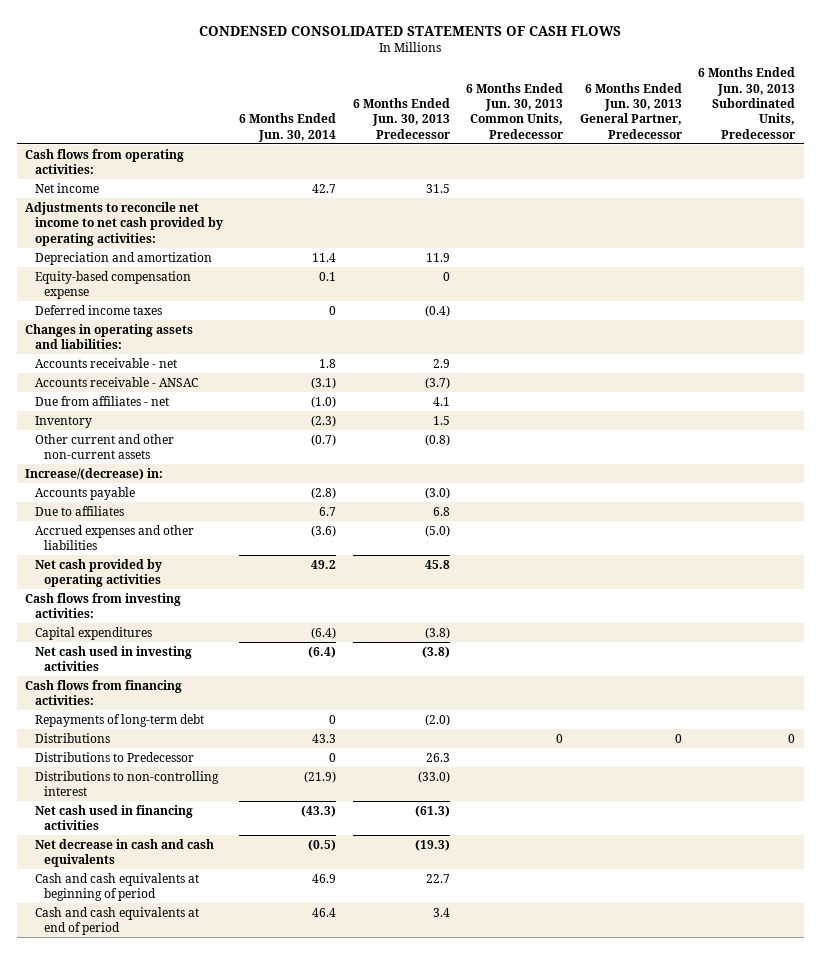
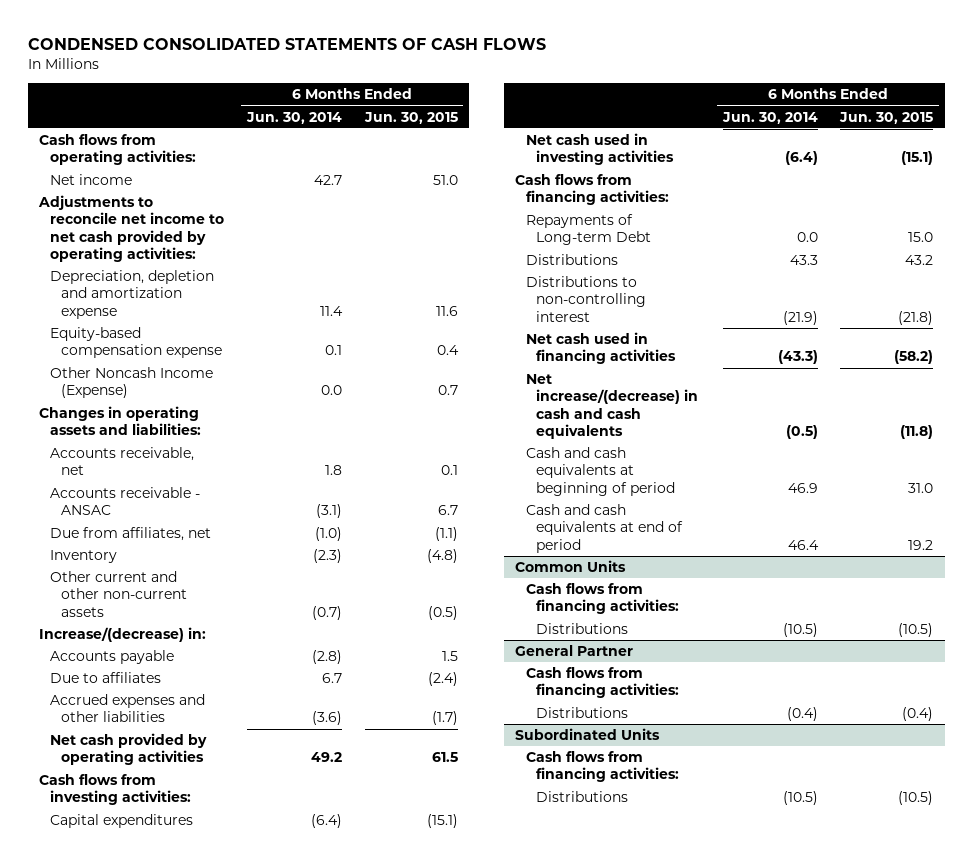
- | 6 Months Ended Jun. 30, 2014 | 6 Months Ended Jun. 30, 2013 Predecessor | 6 Months Ended Jun. 30, 2013 Common Units, Predecessor | 6 Months Ended Jun. 30, 2013 General Partner, Predecessor | 6 Months Ended Jun. 30, 2013 Subordinated Units, Predecessor
+ | 6 Months Ended Jun. 30, 2014 | 6 Months Ended Jun. 30, 2015
- Depreciation and amortization | 11.4 | 11.9 | | |
+ Depreciation, depletion and amortization expense | 11.4 | 11.6
- Deferred income taxes | 0 | (0.4) | | |
+ Other Noncash Income (Expense) | 0.0 | 0.7
- Accounts receivable - net | 1.8 | 2.9 | | |
+ Accounts receivable, net | 1.8 | 0.1
- Due from affiliates - net | (1.0) | 4.1 | | |
+ Due from affiliates, net | (1.0) | (1.1)
- Repayments of long-term debt | 0 | (2.0) | | |
+ Repayments of Long-term Debt | 0.0 | 15.0
- Distributions to Predecessor | 0 | 26.3 | | |
- Net decrease in cash and cash equivalents | (0.5) | (19.3) | | |
+ Net increase/(decrease) in cash and cash equivalents | (0.5) | (11.8)
+ Common Units
+ Cash flows from financing activities:
+ Distributions | (10.5) | (10.5)
+ General Partner
+ Cash flows from financing activities:
+ Distributions | (0.4) | (0.4)
+ Subordinated Units
+ Cash flows from financing activities:
+ Distributions | (10.5) | (10.5)

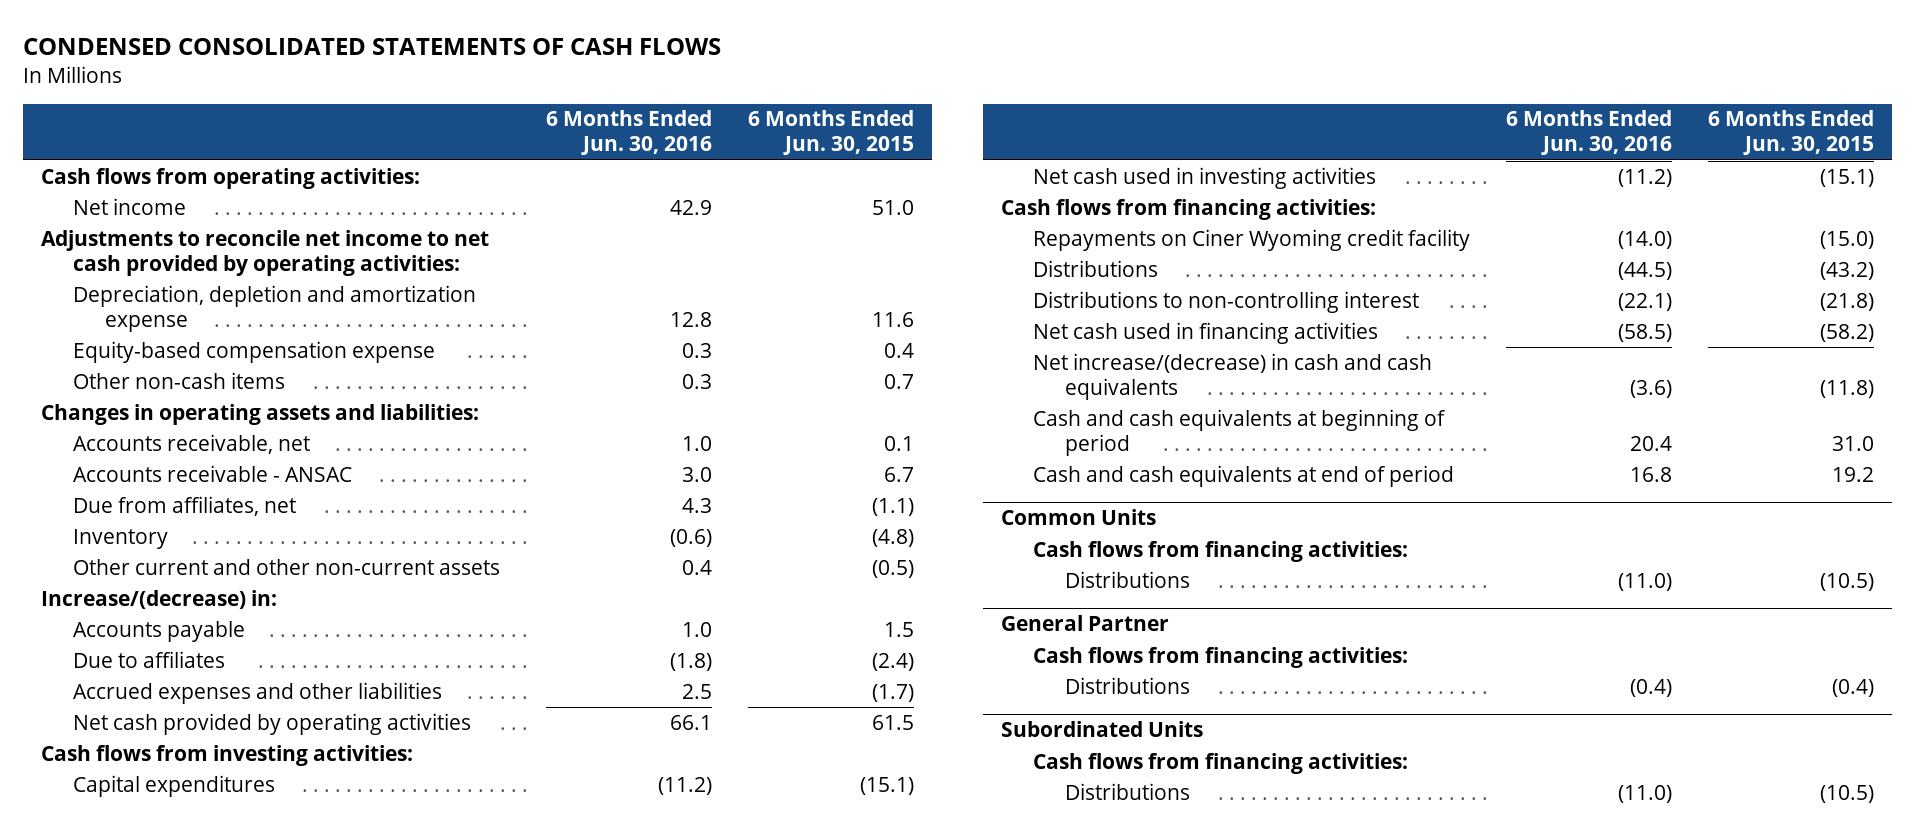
- | 6 Months Ended Jun. 30, 2014 | 6 Months Ended Jun. 30, 2015
+ | 6 Months Ended Jun. 30, 2016 | 6 Months Ended Jun. 30, 2015
- Other Noncash Income (Expense) | 0.0 | 0.7
+ Other non-cash items | 0.3 | 0.7
- Repayments of Long-term Debt | 0.0 | 15.0
- Distributions | 43.3 | 43.2
+ Repayments on Ciner Wyoming credit facility | (14.0) | (15.0)
+ Distributions | (44.5) | (43.2)

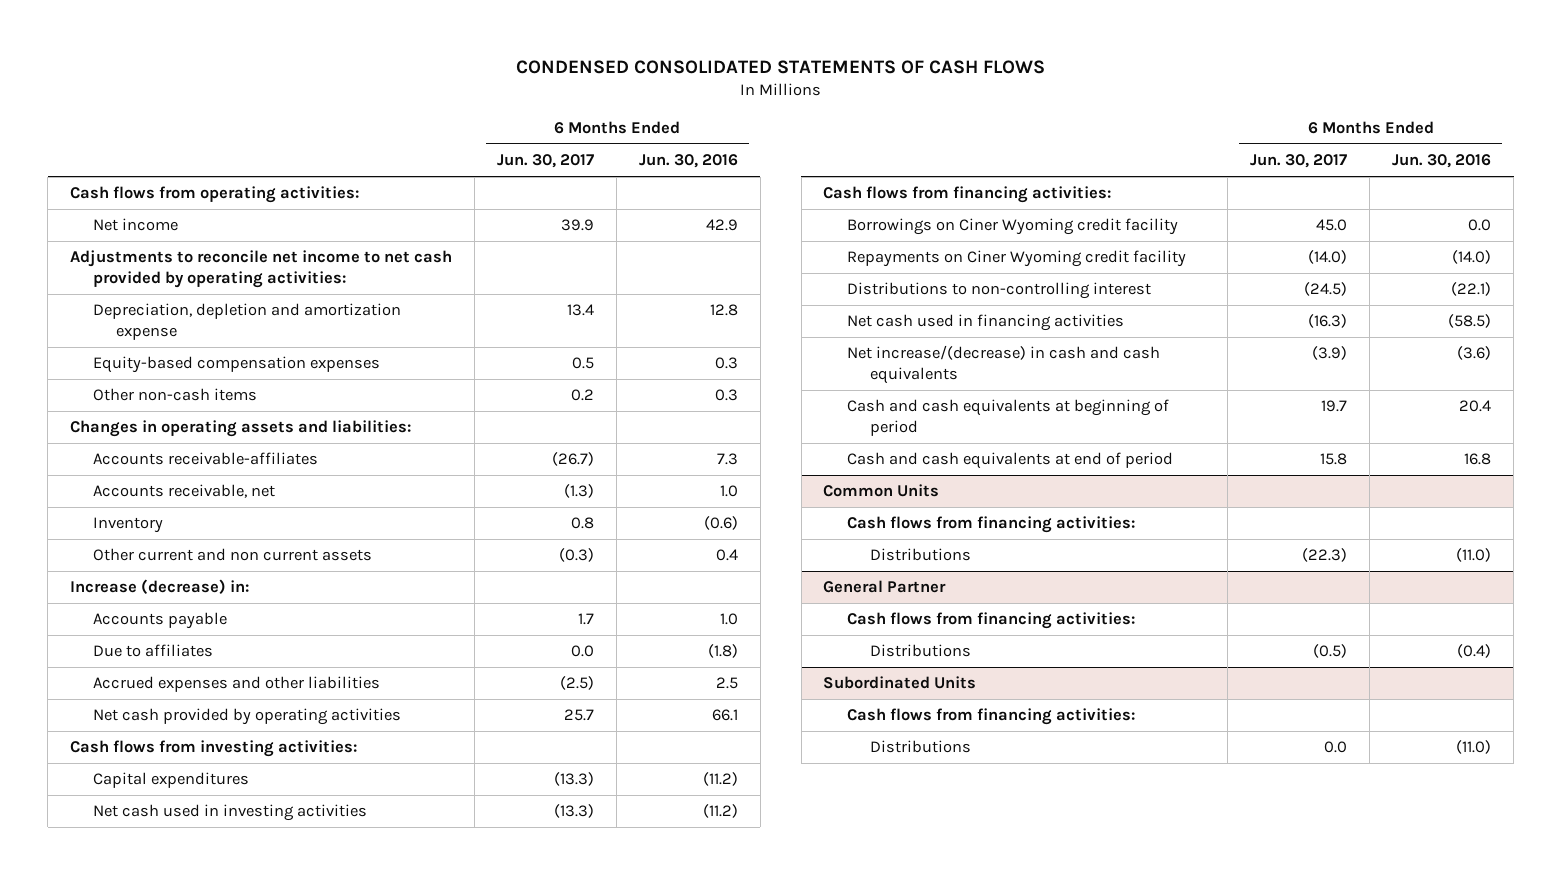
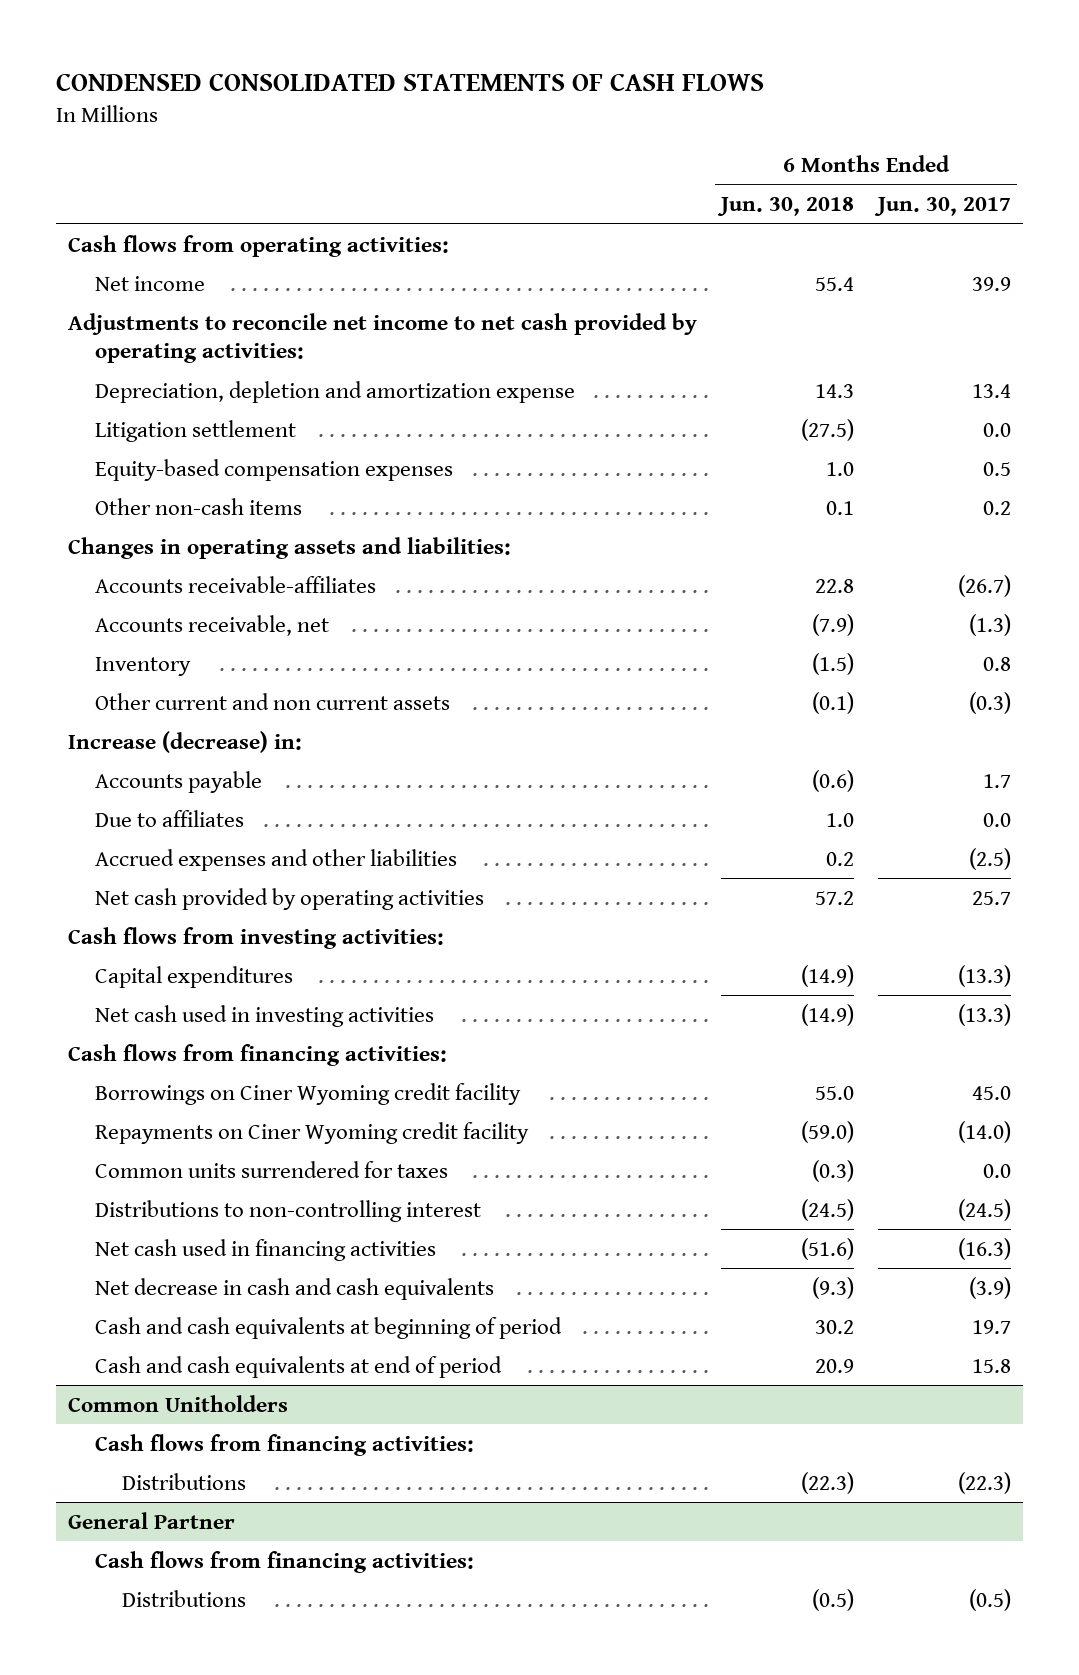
- | 6 Months Ended Jun. 30, 2017 | 6 Months Ended Jun. 30, 2016
+ | 6 Months Ended Jun. 30, 2018 | 6 Months Ended Jun. 30, 2017
+ Litigation settlement | (27.5) | 0.0
+ Common units surrendered for taxes | (0.3) | 0.0
- Net increase/(decrease) in cash and cash equivalents | (3.9) | (3.6)
+ Net decrease in cash and cash equivalents | (9.3) | (3.9)
- Common Units
+ Common Unitholders
- Subordinated Units
- Cash flows from financing activities:
- Distributions | 0.0 | (11.0)

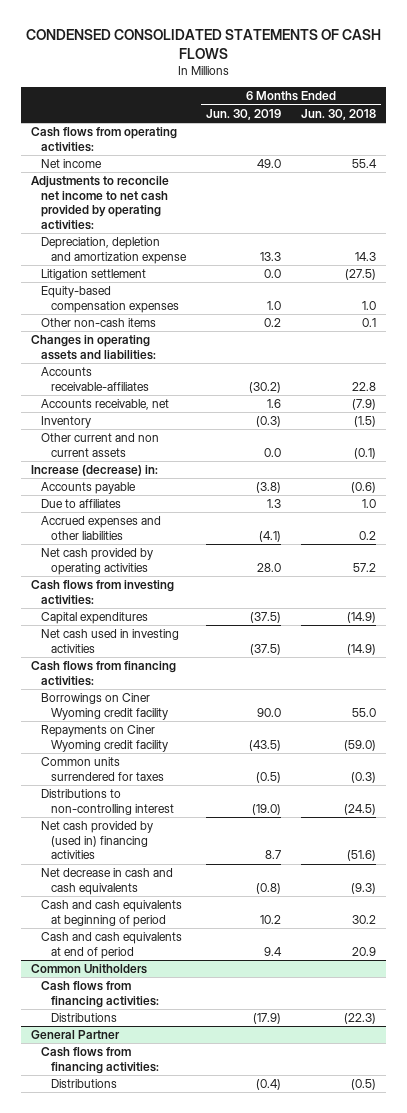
- | 6 Months Ended Jun. 30, 2018 | 6 Months Ended Jun. 30, 2017
+ | 6 Months Ended Jun. 30, 2019 | 6 Months Ended Jun. 30, 2018
- Net cash used in financing activities | (51.6) | (16.3)
+ Net cash provided by (used in) financing activities | 8.7 | (51.6)

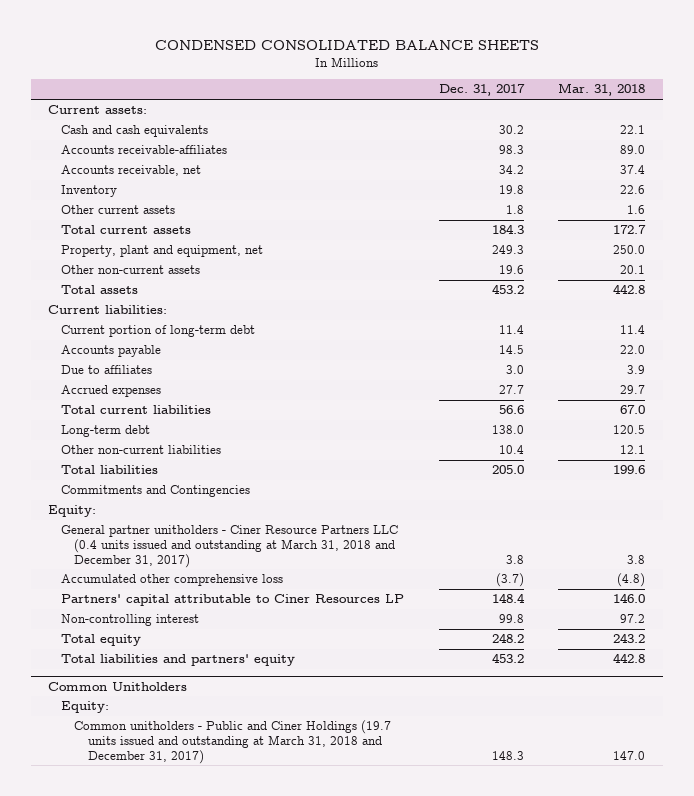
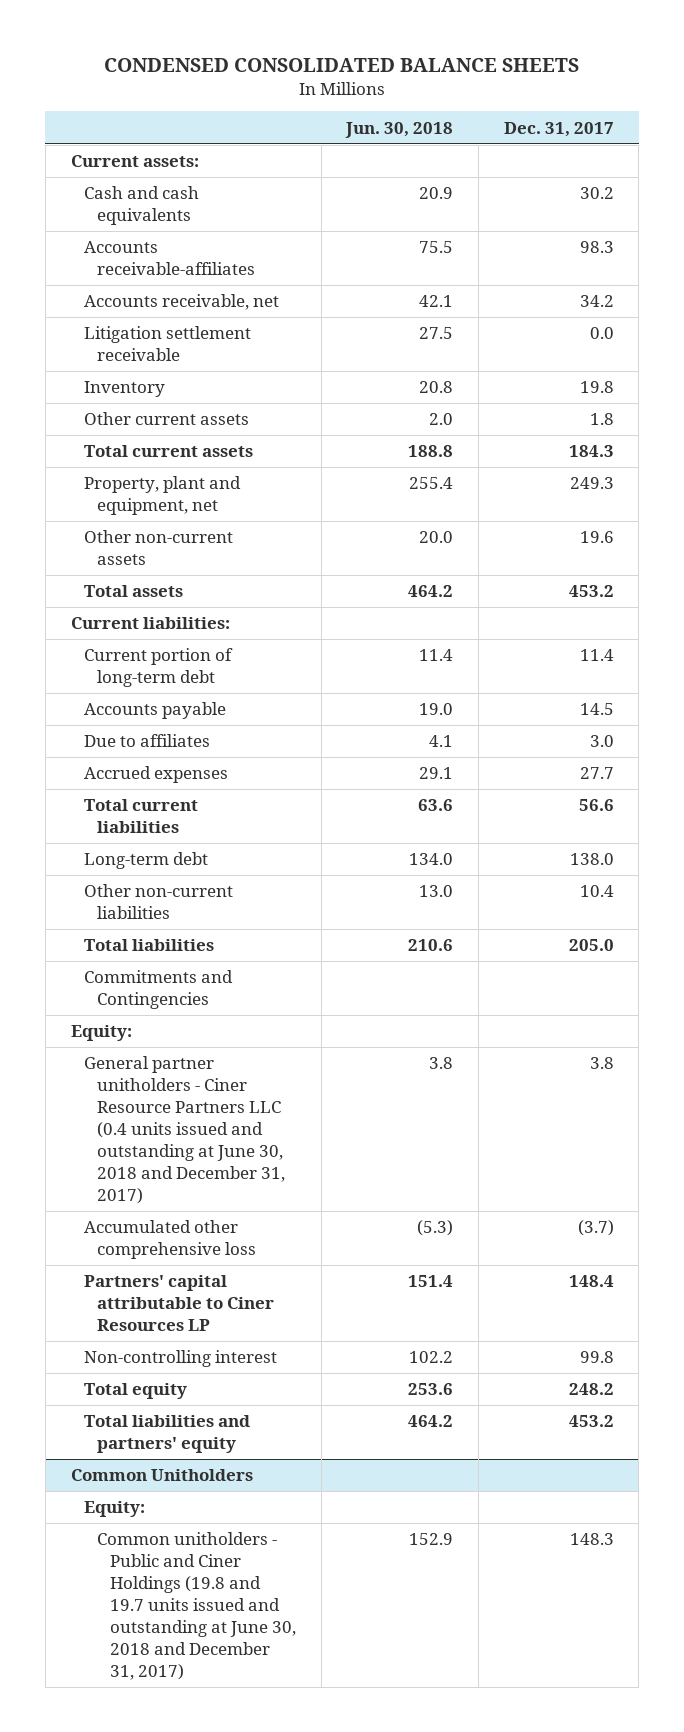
- | Dec. 31, 2017 | Mar. 31, 2018
+ | Jun. 30, 2018 | Dec. 31, 2017
+ Litigation settlement receivable | 27.5 | 0.0
- General partner unitholders - Ciner Resource Partners LLC (0.4 units issued and outstanding at March 31, 2018 and December 31, 2017) | 3.8 | 3.8
+ General partner unitholders - Ciner Resource Partners LLC (0.4 units issued and outstanding at June 30, 2018 and December 31, 2017) | 3.8 | 3.8
@ Common Unitholders
- Common unitholders - Public and Ciner Holdings (19.7 units issued and outstanding at March 31, 2018 and December 31, 2017) | 148.3 | 147.0
+ Common unitholders - Public and Ciner Holdings (19.8 and 19.7 units issued and outstanding at June 30, 2018 and December 31, 2017) | 152.9 | 148.3

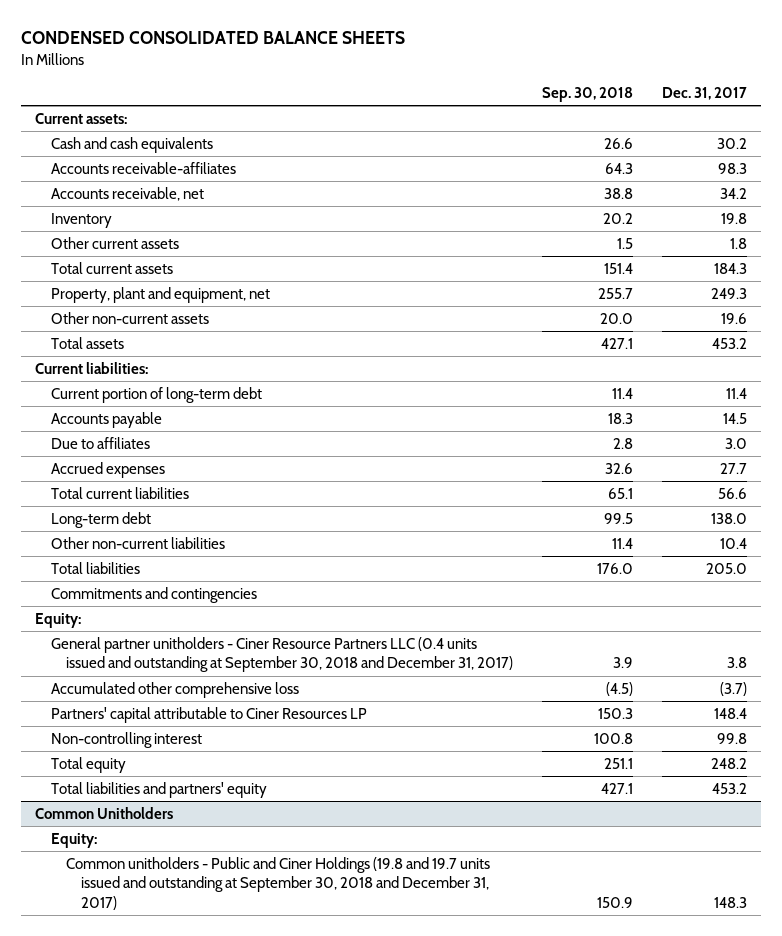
- | Jun. 30, 2018 | Dec. 31, 2017
+ | Sep. 30, 2018 | Dec. 31, 2017
- Litigation settlement receivable | 27.5 | 0.0
- Commitments and Contingencies
+ Commitments and contingencies
- General partner unitholders - Ciner Resource Partners LLC (0.4 units issued and outstanding at June 30, 2018 and December 31, 2017) | 3.8 | 3.8
+ General partner unitholders - Ciner Resource Partners LLC (0.4 units issued and outstanding at September 30, 2018 and December 31, 2017) | 3.9 | 3.8
@ Common Unitholders
- Common unitholders - Public and Ciner Holdings (19.8 and 19.7 units issued and outstanding at June 30, 2018 and December 31, 2017) | 152.9 | 148.3
+ Common unitholders - Public and Ciner Holdings (19.8 and 19.7 units issued and outstanding at September 30, 2018 and December 31, 2017) | 150.9 | 148.3

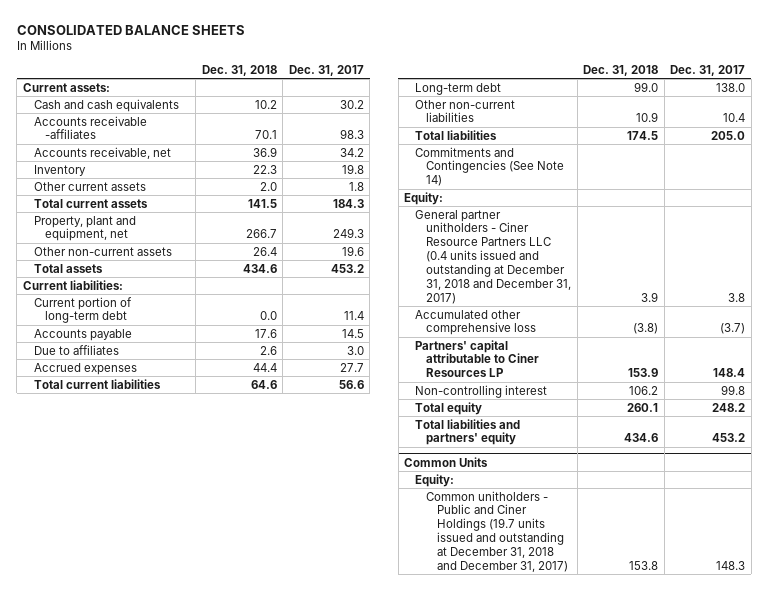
- CONDENSED CONSOLIDATED BALANCE SHEETS
+ CONSOLIDATED BALANCE SHEETS
- | Sep. 30, 2018 | Dec. 31, 2017
+ | Dec. 31, 2018 | Dec. 31, 2017
- Accounts receivable-affiliates | 64.3 | 98.3
+ Accounts receivable -affiliates | 70.1 | 98.3
- Commitments and contingencies
+ Commitments and Contingencies (See Note 14)
- General partner unitholders - Ciner Resource Partners LLC (0.4 units issued and outstanding at September 30, 2018 and December 31, 2017) | 3.9 | 3.8
+ General partner unitholders - Ciner Resource Partners LLC (0.4 units issued and outstanding at December 31, 2018 and December 31, 2017) | 3.9 | 3.8
- Common Unitholders
+ Common Units
- Common unitholders - Public and Ciner Holdings (19.8 and 19.7 units issued and outstanding at September 30, 2018 and December 31, 2017) | 150.9 | 148.3
+ Common unitholders - Public and Ciner Holdings (19.7 units issued and outstanding at December 31, 2018 and December 31, 2017) | 153.8 | 148.3

